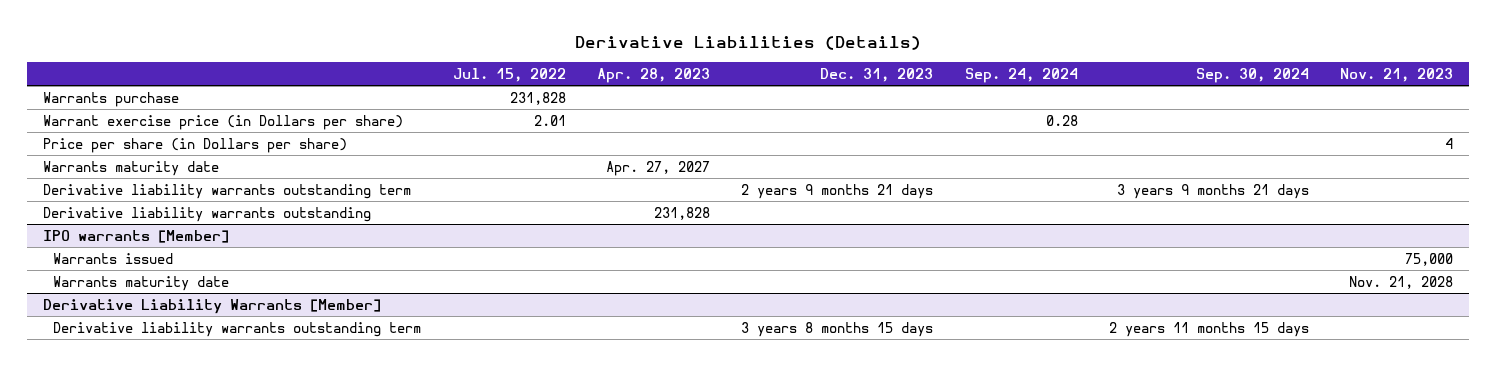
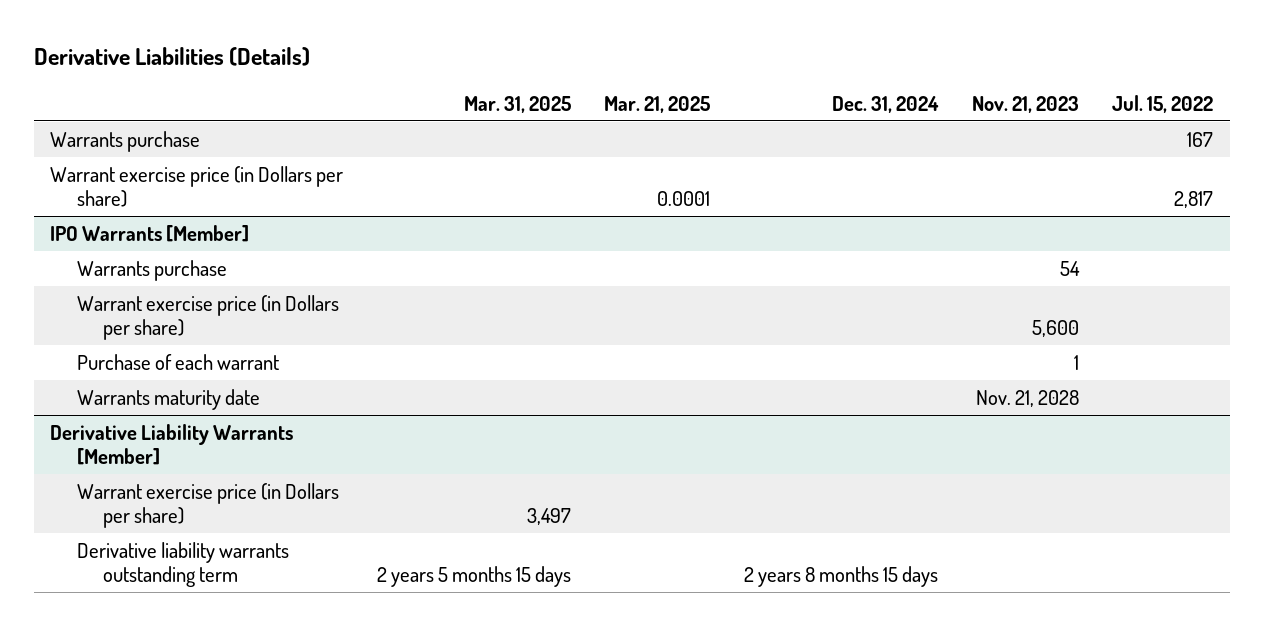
- | Jul. 15, 2022 | Apr. 28, 2023 | Dec. 31, 2023 | Sep. 24, 2024 | Sep. 30, 2024 | Nov. 21, 2023
+ | Mar. 31, 2025 | Mar. 21, 2025 | Dec. 31, 2024 | Nov. 21, 2023 | Jul. 15, 2022
- Warrants purchase | 231,828 | | | | |
- Warrant exercise price (in Dollars per share) | 2.01 | | | 0.28 | |
- Price per share (in Dollars per share) | | | | | | 4
- Warrants maturity date | | Apr. 27, 2027 | | | |
- Derivative liability warrants outstanding term | | | 2 years 9 months 21 days | | 3 years 9 months 21 days |
- Derivative liability warrants outstanding | | 231,828 | | | |
- IPO warrants [Member]
- Warrants issued | | | | | | 75,000
+ Warrants purchase | | | | | 167
+ Warrant exercise price (in Dollars per share) | | 0.0001 | | | 2,817
+ IPO Warrants [Member]
+ Warrants purchase | | | | 54 |
+ Warrant exercise price (in Dollars per share) | | | | 5,600 |
+ Purchase of each warrant | | | | 1 |
@ Derivative Liability Warrants [Member]
+ Warrant exercise price (in Dollars per share) | 3,497 | | | |

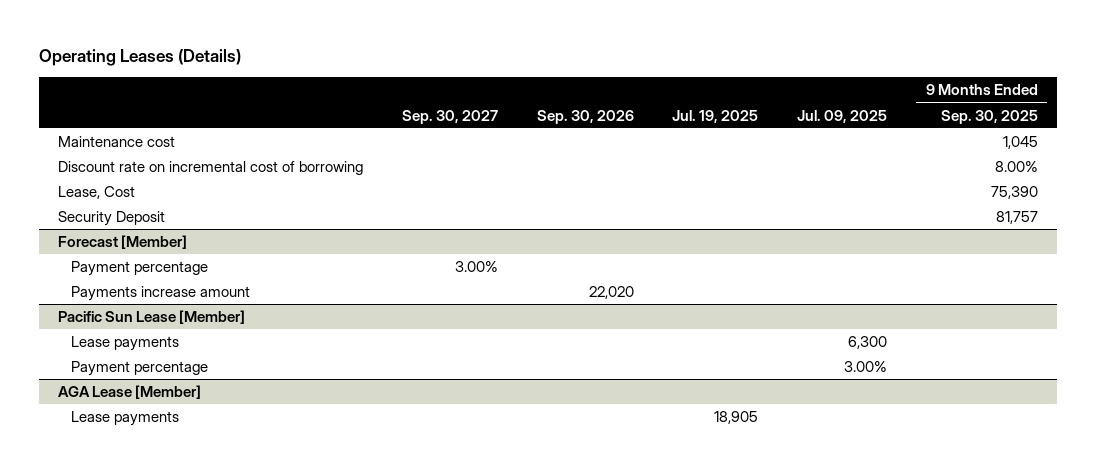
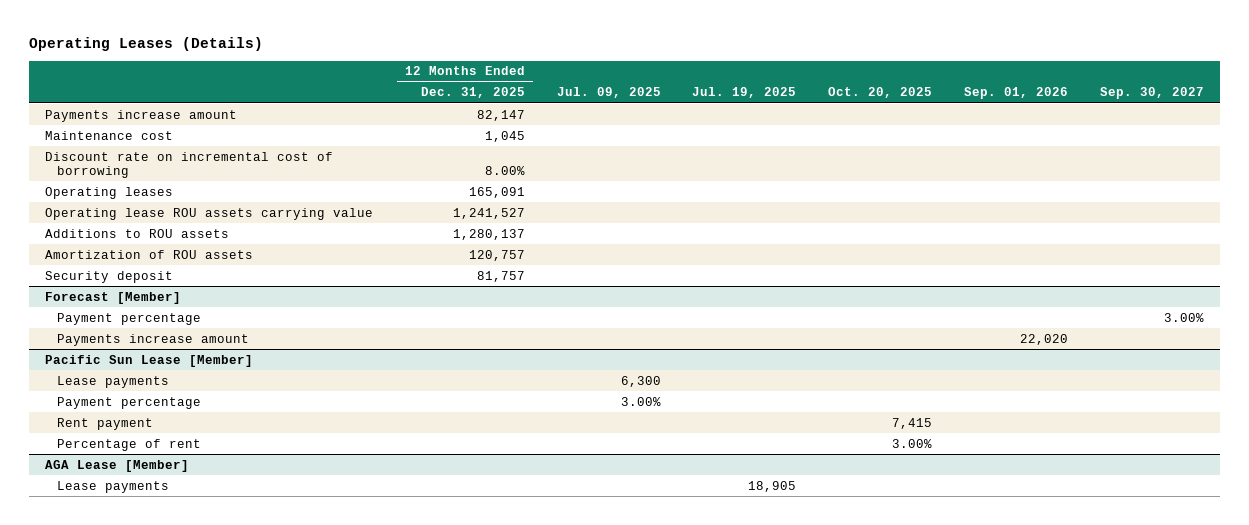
- | Sep. 30, 2027 | Sep. 30, 2026 | Jul. 19, 2025 | Jul. 09, 2025 | 9 Months Ended Sep. 30, 2025
+ | 12 Months Ended Dec. 31, 2025 | Jul. 09, 2025 | Jul. 19, 2025 | Oct. 20, 2025 | Sep. 01, 2026 | Sep. 30, 2027
+ Payments increase amount | 82,147 | | | | |
- Lease, Cost | | | | | 75,390
- Security Deposit | | | | | 81,757
+ Operating leases | 165,091 | | | | |
+ Operating lease ROU assets carrying value | 1,241,527 | | | | |
+ Additions to ROU assets | 1,280,137 | | | | |
+ Amortization of ROU assets | 120,757 | | | | |
+ Security deposit | 81,757 | | | | |
@ Pacific Sun Lease [Member]
+ Rent payment | | | | 7,415 | |
+ Percentage of rent | | | | 3.00% | |

